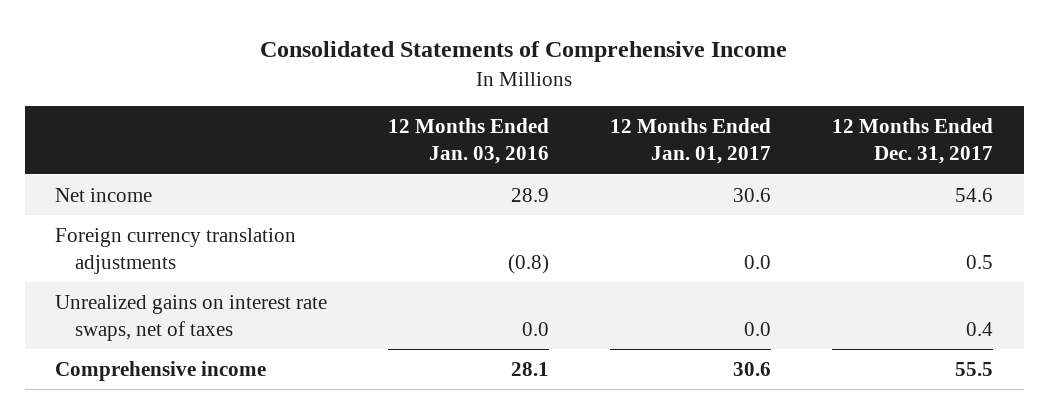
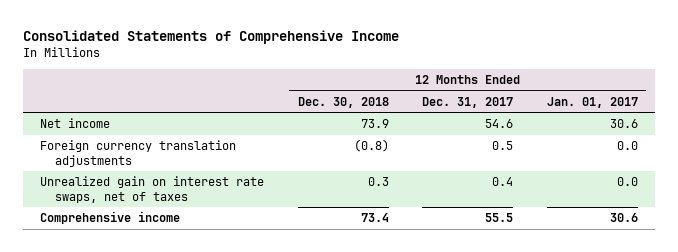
- | 12 Months Ended Jan. 03, 2016 | 12 Months Ended Jan. 01, 2017 | 12 Months Ended Dec. 31, 2017
+ | 12 Months Ended Dec. 30, 2018 | 12 Months Ended Dec. 31, 2017 | 12 Months Ended Jan. 01, 2017
- Unrealized gains on interest rate swaps, net of taxes | 0.0 | 0.0 | 0.4
+ Unrealized gain on interest rate swaps, net of taxes | 0.3 | 0.4 | 0.0

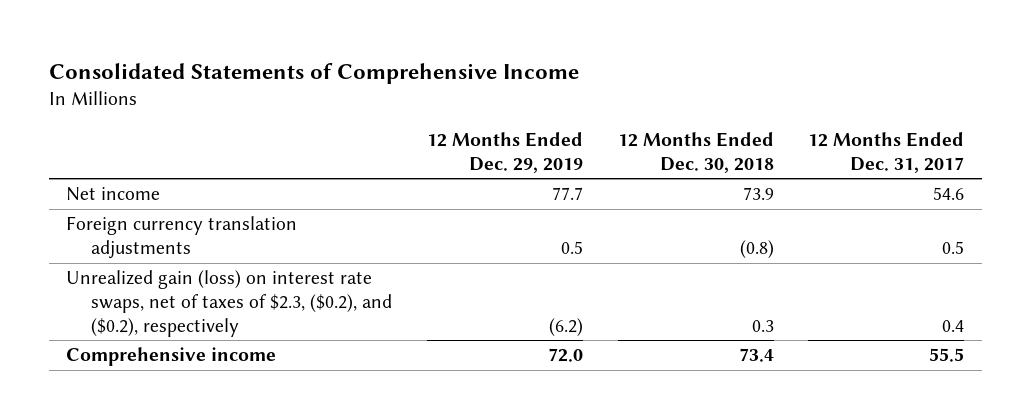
- | 12 Months Ended Dec. 30, 2018 | 12 Months Ended Dec. 31, 2017 | 12 Months Ended Jan. 01, 2017
+ | 12 Months Ended Dec. 29, 2019 | 12 Months Ended Dec. 30, 2018 | 12 Months Ended Dec. 31, 2017
- Unrealized gain on interest rate swaps, net of taxes | 0.3 | 0.4 | 0.0
+ Unrealized gain (loss) on interest rate swaps, net of taxes of $2.3, ($0.2), and ($0.2), respectively | (6.2) | 0.3 | 0.4

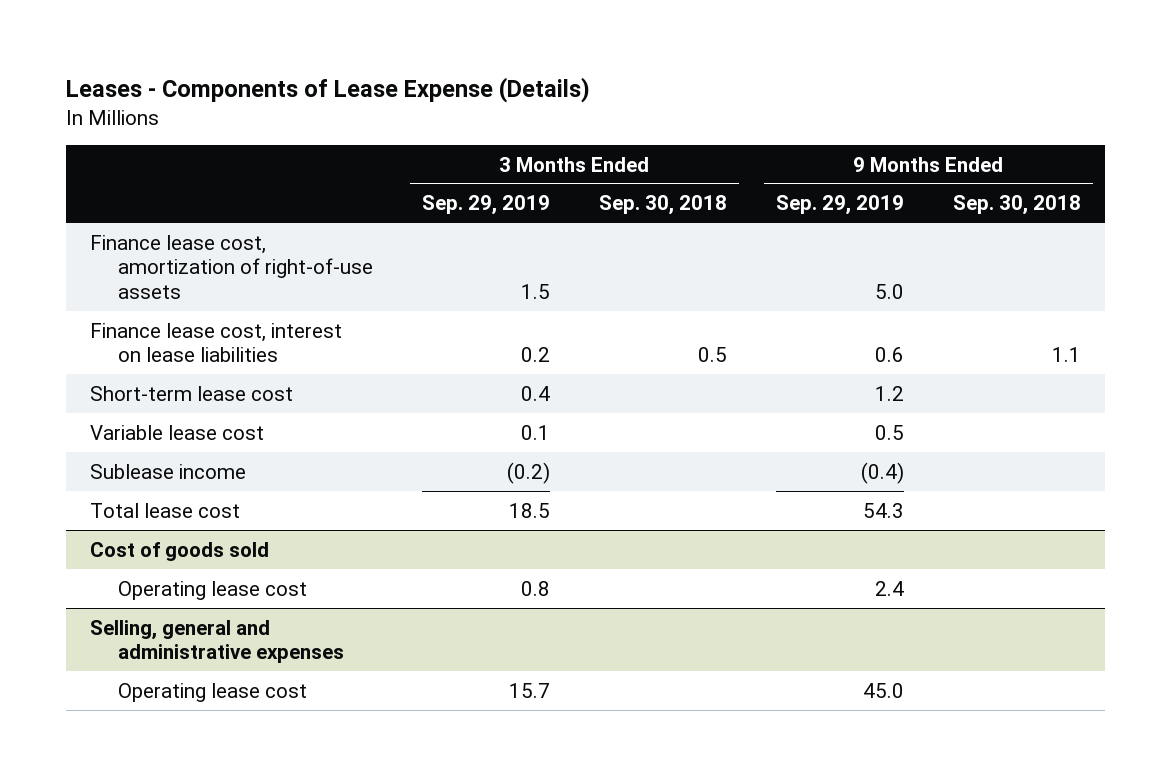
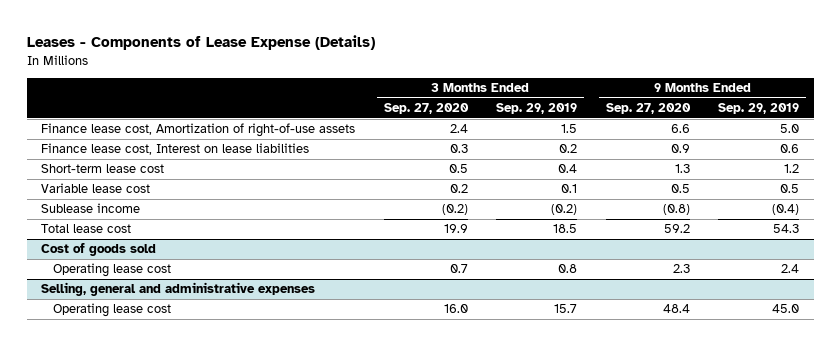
- | 3 Months Ended Sep. 29, 2019 | 3 Months Ended Sep. 30, 2018 | 9 Months Ended Sep. 29, 2019 | 9 Months Ended Sep. 30, 2018
+ | 3 Months Ended Sep. 27, 2020 | 3 Months Ended Sep. 29, 2019 | 9 Months Ended Sep. 27, 2020 | 9 Months Ended Sep. 29, 2019
- Finance lease cost, amortization of right-of-use assets | 1.5 | | 5.0 |
- Finance lease cost, interest on lease liabilities | 0.2 | 0.5 | 0.6 | 1.1
+ Finance lease cost, Amortization of right-of-use assets | 2.4 | 1.5 | 6.6 | 5.0
+ Finance lease cost, Interest on lease liabilities | 0.3 | 0.2 | 0.9 | 0.6

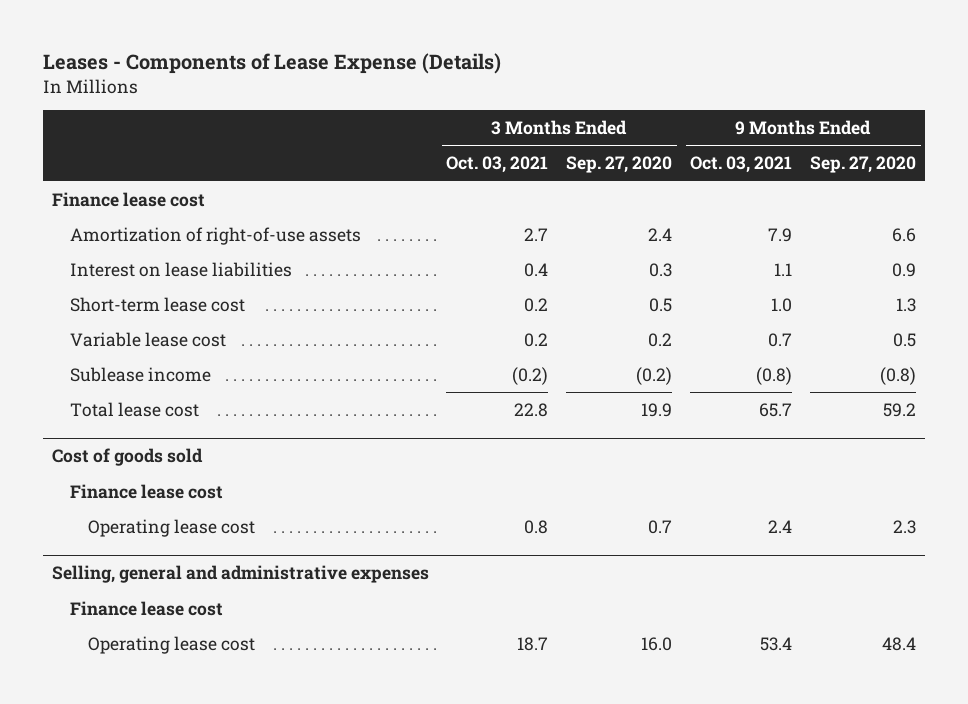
- | 3 Months Ended Sep. 27, 2020 | 3 Months Ended Sep. 29, 2019 | 9 Months Ended Sep. 27, 2020 | 9 Months Ended Sep. 29, 2019
+ | 3 Months Ended Oct. 03, 2021 | 3 Months Ended Sep. 27, 2020 | 9 Months Ended Oct. 03, 2021 | 9 Months Ended Sep. 27, 2020
- Finance lease cost, Amortization of right-of-use assets | 2.4 | 1.5 | 6.6 | 5.0
- Finance lease cost, Interest on lease liabilities | 0.3 | 0.2 | 0.9 | 0.6
+ Finance lease cost
+ Amortization of right-of-use assets | 2.7 | 2.4 | 7.9 | 6.6
+ Interest on lease liabilities | 0.4 | 0.3 | 1.1 | 0.9
@ Cost of goods sold
+ Finance lease cost
@ Selling, general and administrative expenses
+ Finance lease cost

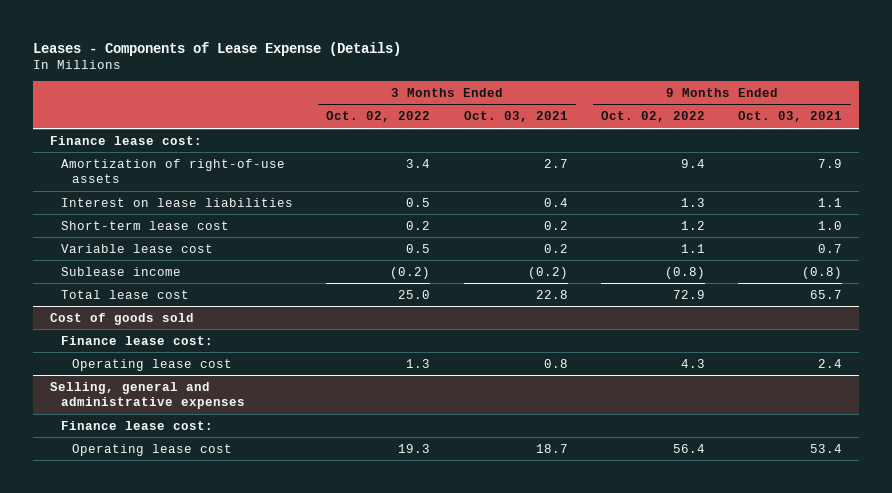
- | 3 Months Ended Oct. 03, 2021 | 3 Months Ended Sep. 27, 2020 | 9 Months Ended Oct. 03, 2021 | 9 Months Ended Sep. 27, 2020
+ | 3 Months Ended Oct. 02, 2022 | 3 Months Ended Oct. 03, 2021 | 9 Months Ended Oct. 02, 2022 | 9 Months Ended Oct. 03, 2021
- Finance lease cost
+ Finance lease cost:
@ Cost of goods sold
- Finance lease cost
+ Finance lease cost:
@ Selling, general and administrative expenses
- Finance lease cost
+ Finance lease cost:

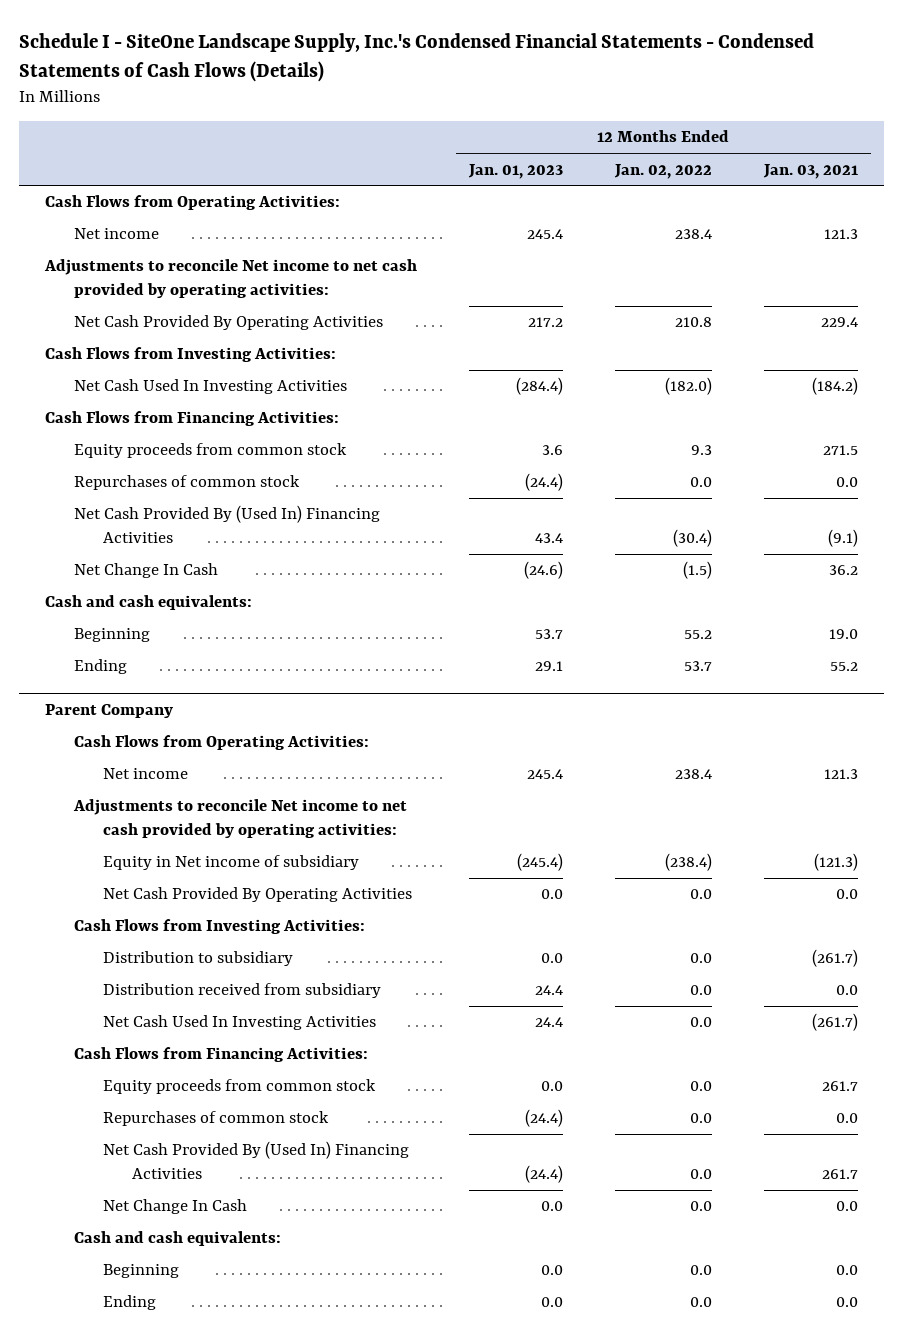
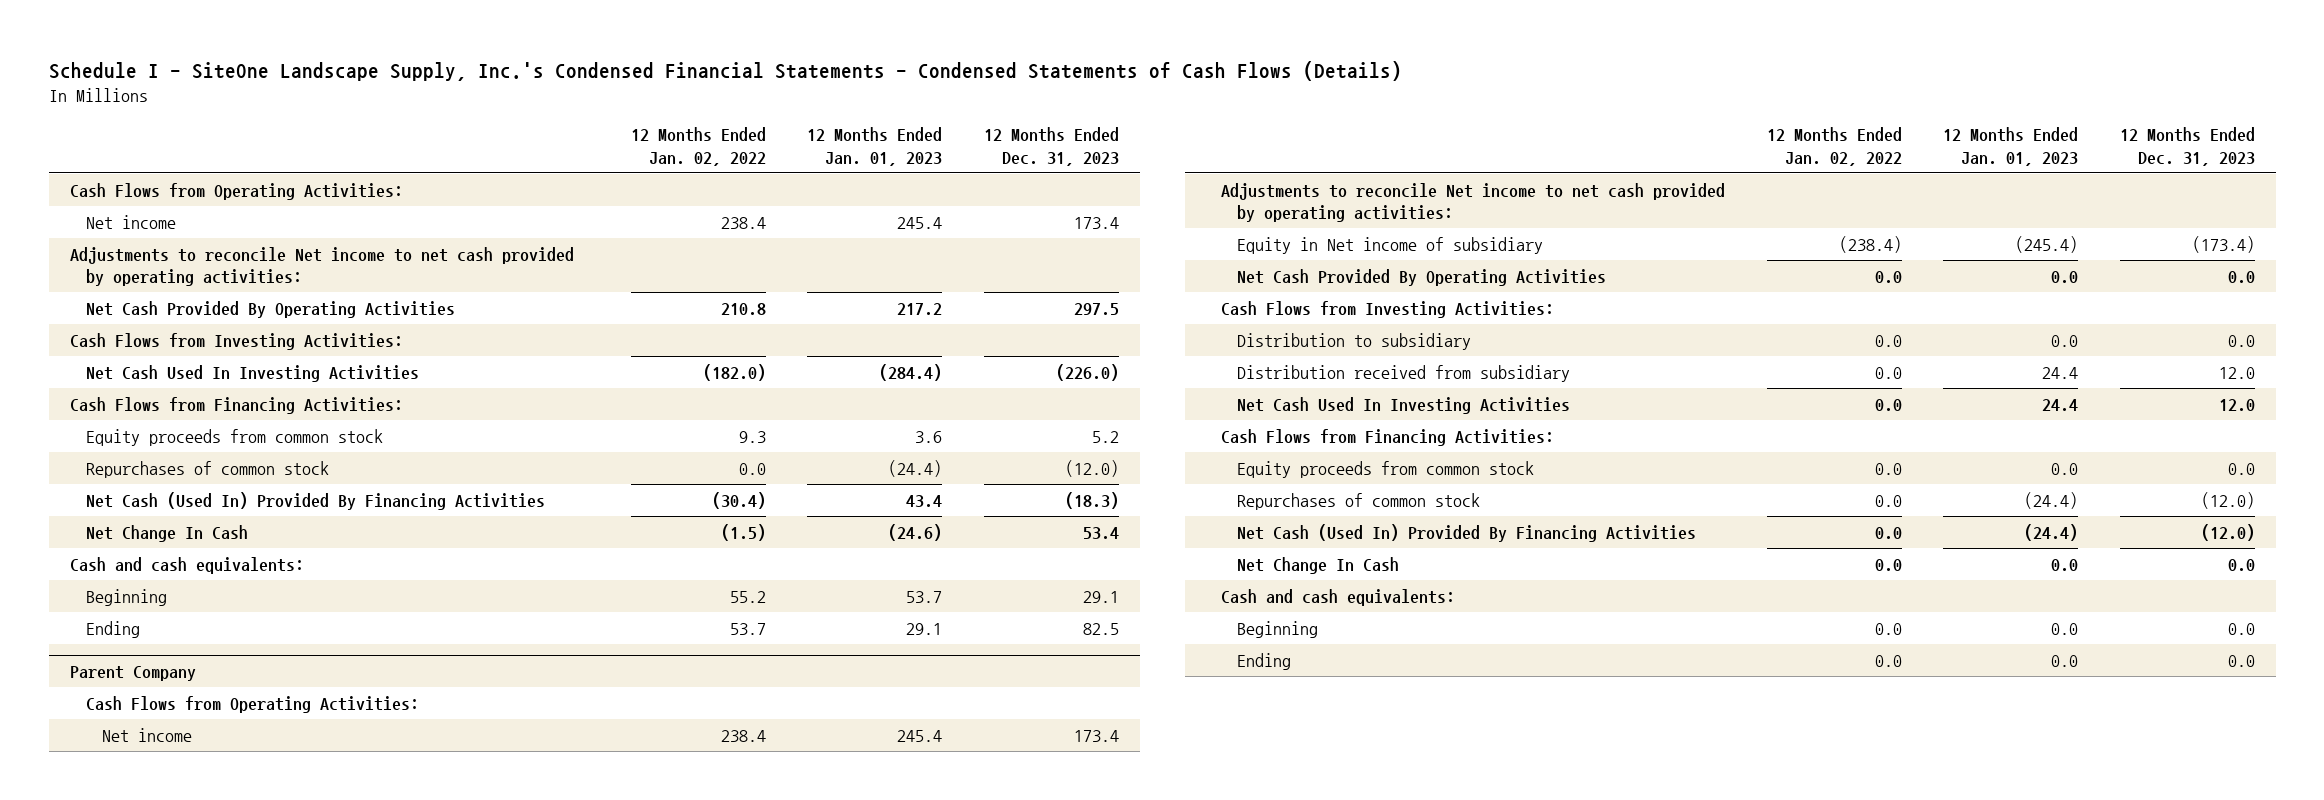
- | 12 Months Ended Jan. 01, 2023 | 12 Months Ended Jan. 02, 2022 | 12 Months Ended Jan. 03, 2021
+ | 12 Months Ended Jan. 02, 2022 | 12 Months Ended Jan. 01, 2023 | 12 Months Ended Dec. 31, 2023
- Net Cash Provided By (Used In) Financing Activities | 43.4 | (30.4) | (9.1)
+ Net Cash (Used In) Provided By Financing Activities | (30.4) | 43.4 | (18.3)
@ Parent Company
- Net Cash Provided By (Used In) Financing Activities | (24.4) | 0.0 | 261.7
+ Net Cash (Used In) Provided By Financing Activities | 0.0 | (24.4) | (12.0)

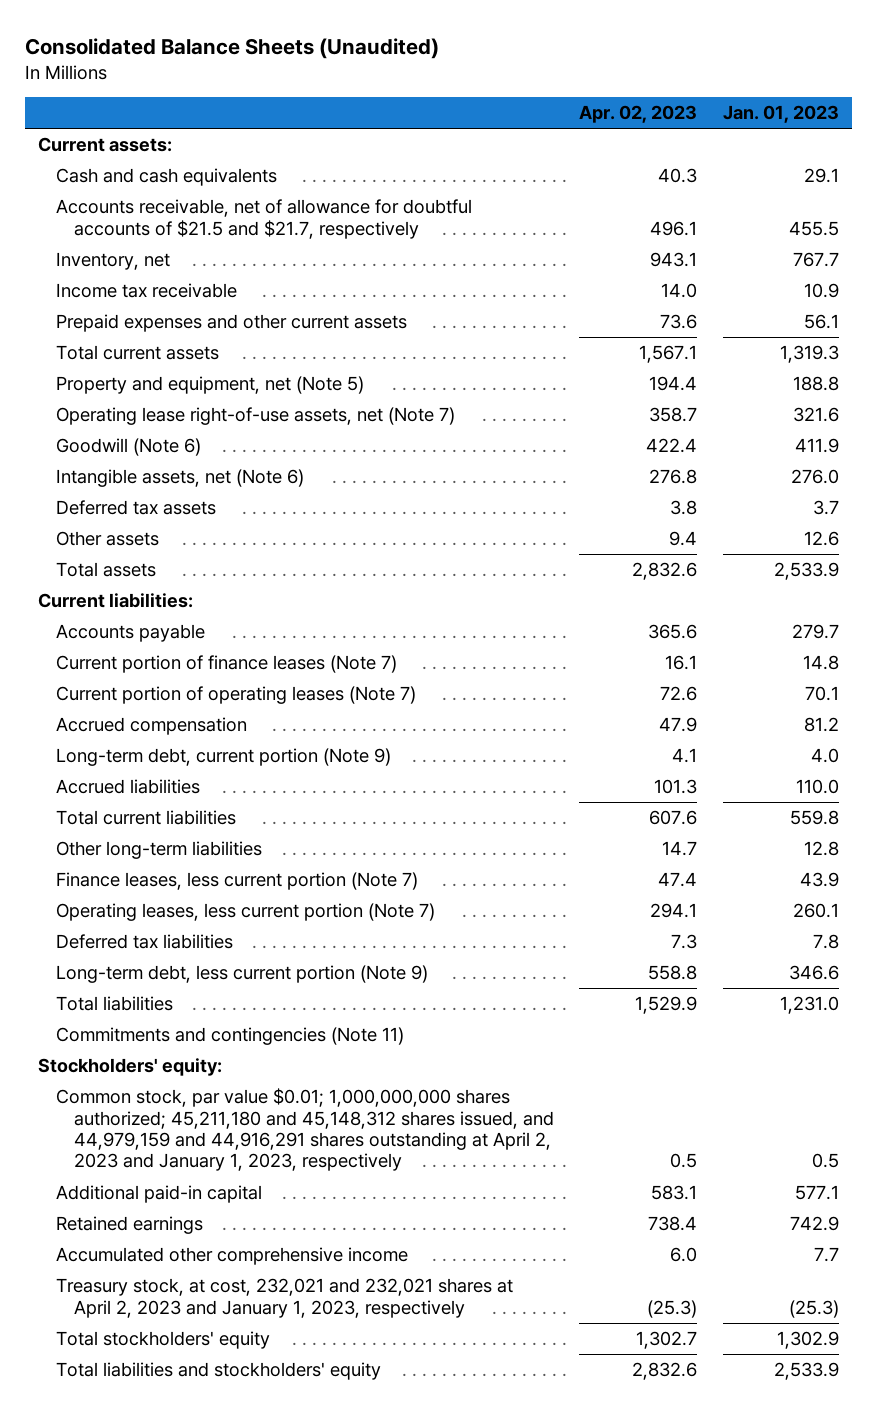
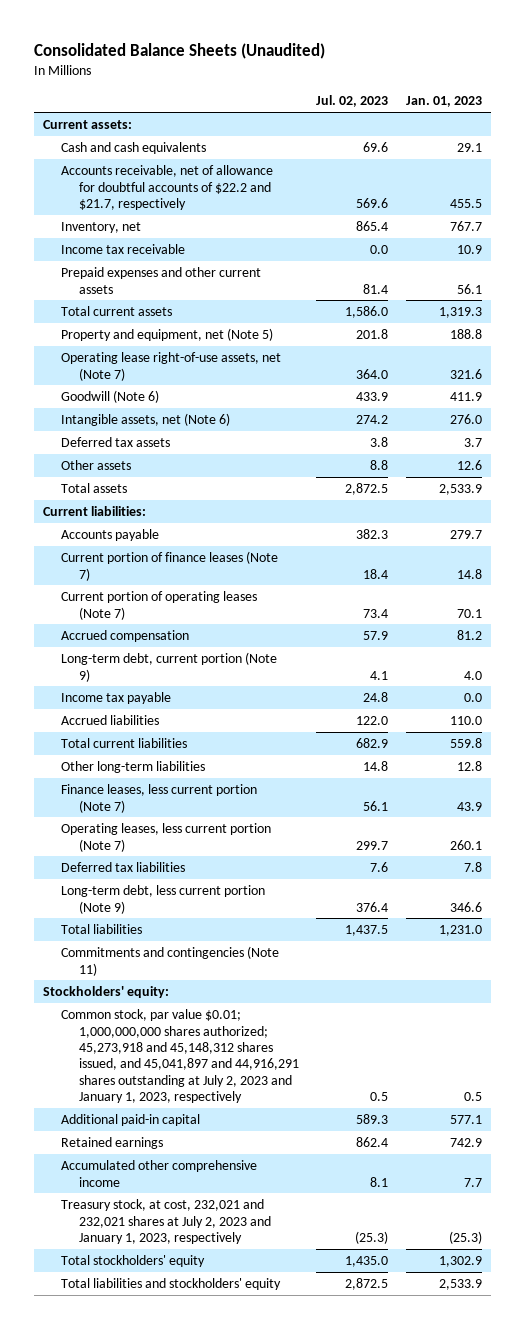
- | Apr. 02, 2023 | Jan. 01, 2023
+ | Jul. 02, 2023 | Jan. 01, 2023
- Accounts receivable, net of allowance for doubtful accounts of $21.5 and $21.7, respectively | 496.1 | 455.5
+ Accounts receivable, net of allowance for doubtful accounts of $22.2 and $21.7, respectively | 569.6 | 455.5
+ Income tax payable | 24.8 | 0.0
- Common stock, par value $0.01; 1,000,000,000 shares authorized; 45,211,180 and 45,148,312 shares issued, and 44,979,159 and 44,916,291 shares outstanding at April 2, 2023 and January 1, 2023, respectively | 0.5 | 0.5
+ Common stock, par value $0.01; 1,000,000,000 shares authorized; 45,273,918 and 45,148,312 shares issued, and 45,041,897 and 44,916,291 shares outstanding at July 2, 2023 and January 1, 2023, respectively | 0.5 | 0.5
- Treasury stock, at cost, 232,021 and 232,021 shares at April 2, 2023 and January 1, 2023, respectively | (25.3) | (25.3)
+ Treasury stock, at cost, 232,021 and 232,021 shares at July 2, 2023 and January 1, 2023, respectively | (25.3) | (25.3)

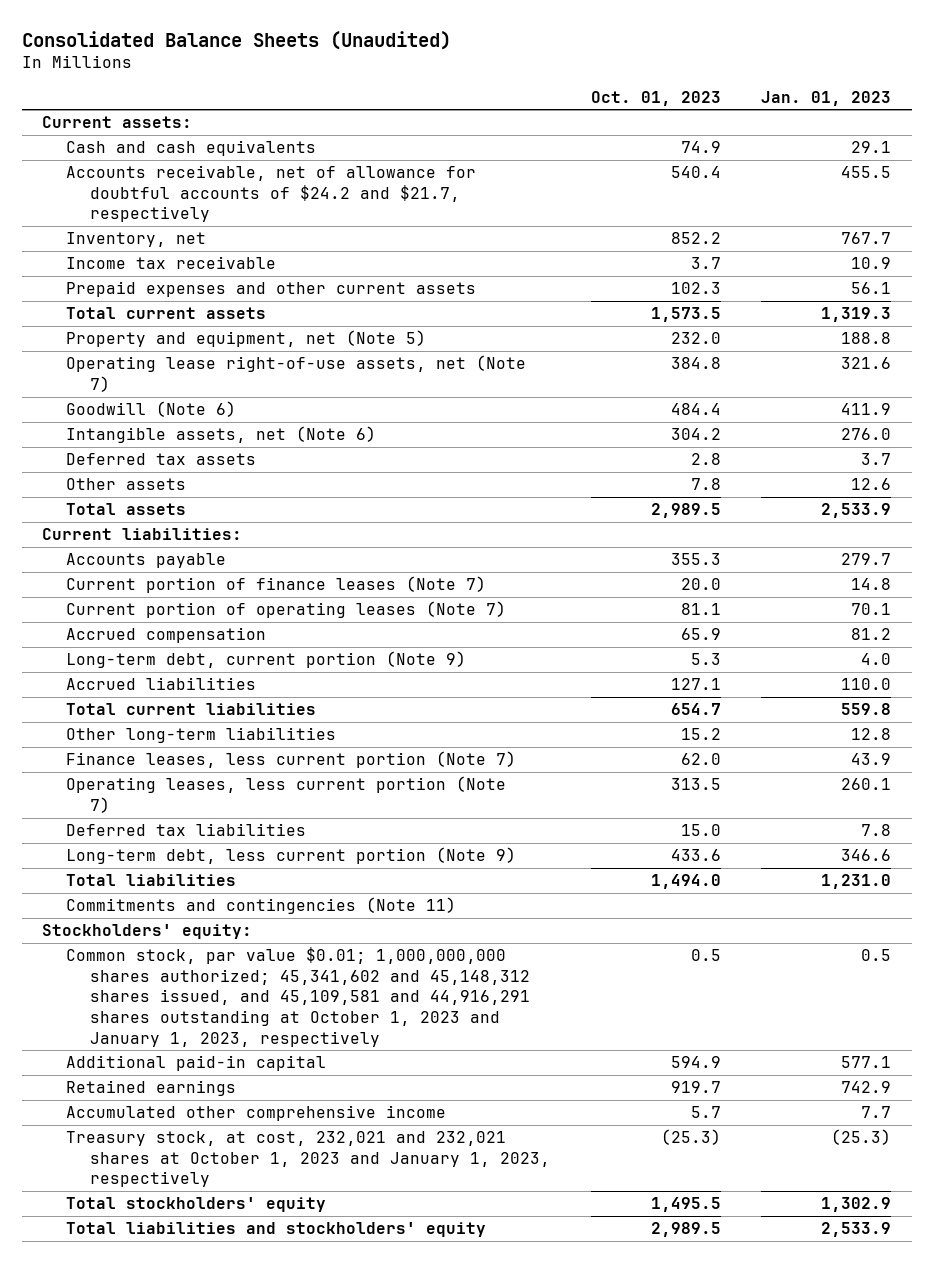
- | Jul. 02, 2023 | Jan. 01, 2023
+ | Oct. 01, 2023 | Jan. 01, 2023
- Accounts receivable, net of allowance for doubtful accounts of $22.2 and $21.7, respectively | 569.6 | 455.5
+ Accounts receivable, net of allowance for doubtful accounts of $24.2 and $21.7, respectively | 540.4 | 455.5
- Income tax payable | 24.8 | 0.0
- Common stock, par value $0.01; 1,000,000,000 shares authorized; 45,273,918 and 45,148,312 shares issued, and 45,041,897 and 44,916,291 shares outstanding at July 2, 2023 and January 1, 2023, respectively | 0.5 | 0.5
+ Common stock, par value $0.01; 1,000,000,000 shares authorized; 45,341,602 and 45,148,312 shares issued, and 45,109,581 and 44,916,291 shares outstanding at October 1, 2023 and January 1, 2023, respectively | 0.5 | 0.5
- Treasury stock, at cost, 232,021 and 232,021 shares at July 2, 2023 and January 1, 2023, respectively | (25.3) | (25.3)
+ Treasury stock, at cost, 232,021 and 232,021 shares at October 1, 2023 and January 1, 2023, respectively | (25.3) | (25.3)

